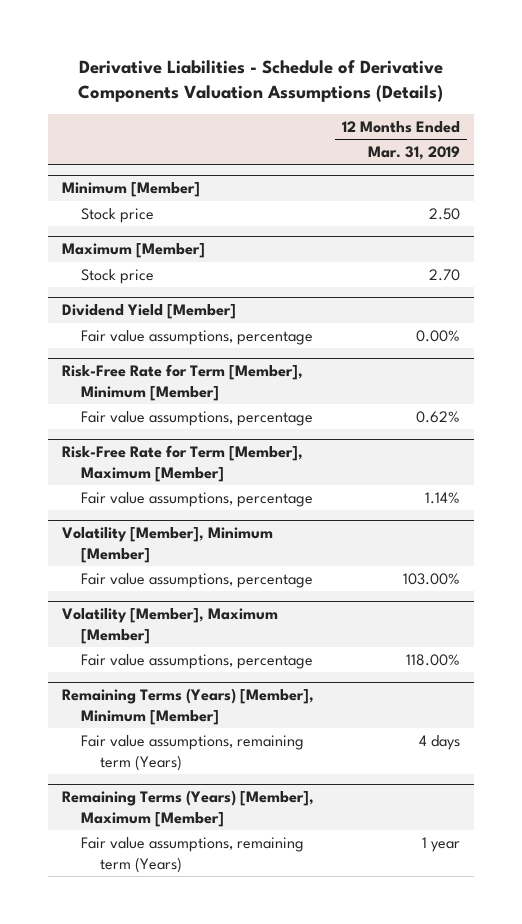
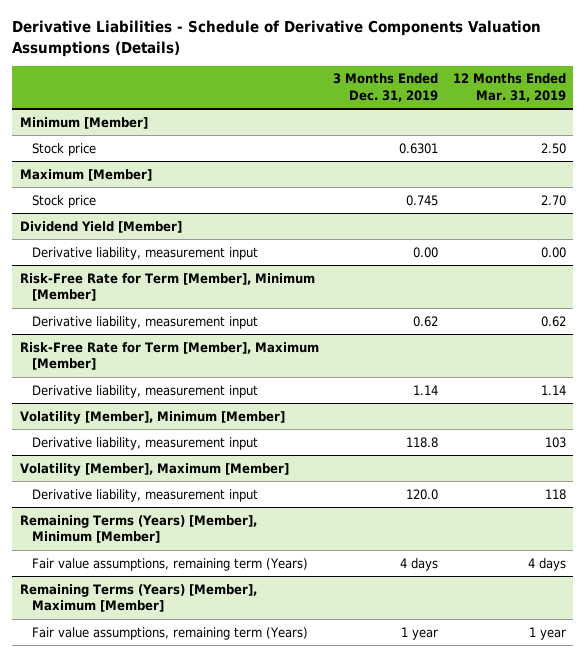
- | 12 Months Ended Mar. 31, 2019
+ | 3 Months Ended Dec. 31, 2019 | 12 Months Ended Mar. 31, 2019
@ Dividend Yield [Member]
- Fair value assumptions, percentage | 0.00%
+ Derivative liability, measurement input | 0.00 | 0.00
@ Risk-Free Rate for Term [Member], Minimum [Member]
- Fair value assumptions, percentage | 0.62%
+ Derivative liability, measurement input | 0.62 | 0.62
@ Risk-Free Rate for Term [Member], Maximum [Member]
- Fair value assumptions, percentage | 1.14%
+ Derivative liability, measurement input | 1.14 | 1.14
@ Volatility [Member], Minimum [Member]
- Fair value assumptions, percentage | 103.00%
+ Derivative liability, measurement input | 118.8 | 103
@ Volatility [Member], Maximum [Member]
- Fair value assumptions, percentage | 118.00%
+ Derivative liability, measurement input | 120.0 | 118

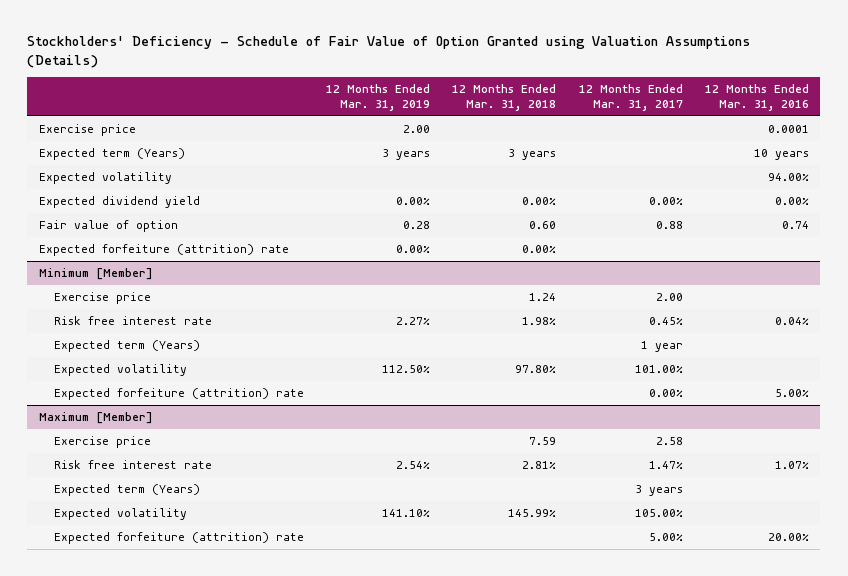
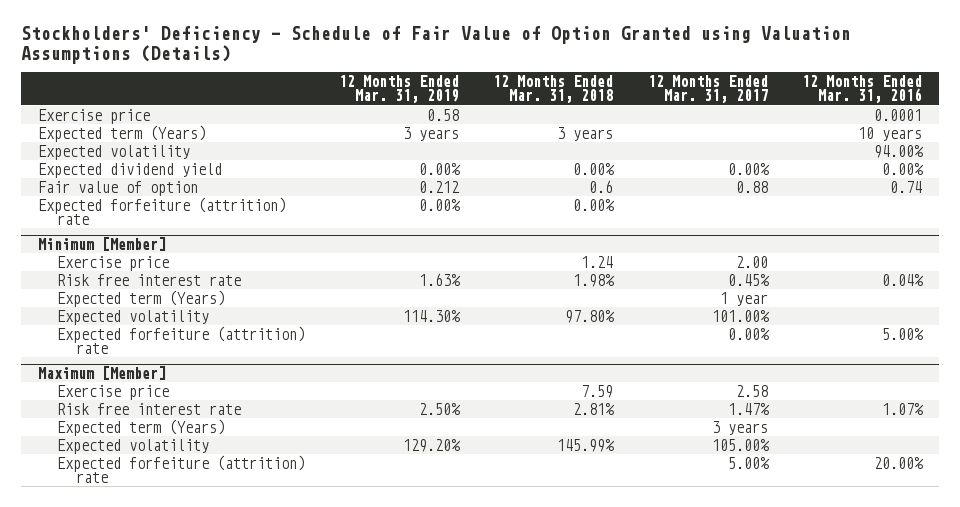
- Exercise price | 2.00 | | | 0.0001
+ Exercise price | 0.58 | | | 0.0001
- Fair value of option | 0.28 | 0.60 | 0.88 | 0.74
+ Fair value of option | 0.212 | 0.6 | 0.88 | 0.74
@ Minimum [Member]
- Risk free interest rate | 2.27% | 1.98% | 0.45% | 0.04%
+ Risk free interest rate | 1.63% | 1.98% | 0.45% | 0.04%
- Expected volatility | 112.50% | 97.80% | 101.00% |
+ Expected volatility | 114.30% | 97.80% | 101.00% |
@ Maximum [Member]
- Risk free interest rate | 2.54% | 2.81% | 1.47% | 1.07%
+ Risk free interest rate | 2.50% | 2.81% | 1.47% | 1.07%
- Expected volatility | 141.10% | 145.99% | 105.00% |
+ Expected volatility | 129.20% | 145.99% | 105.00% |

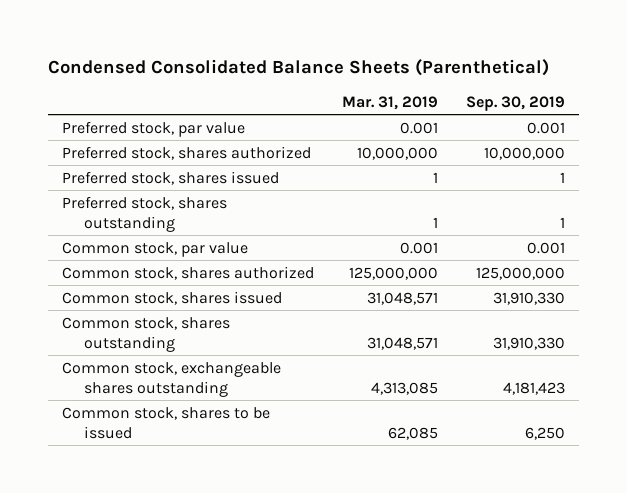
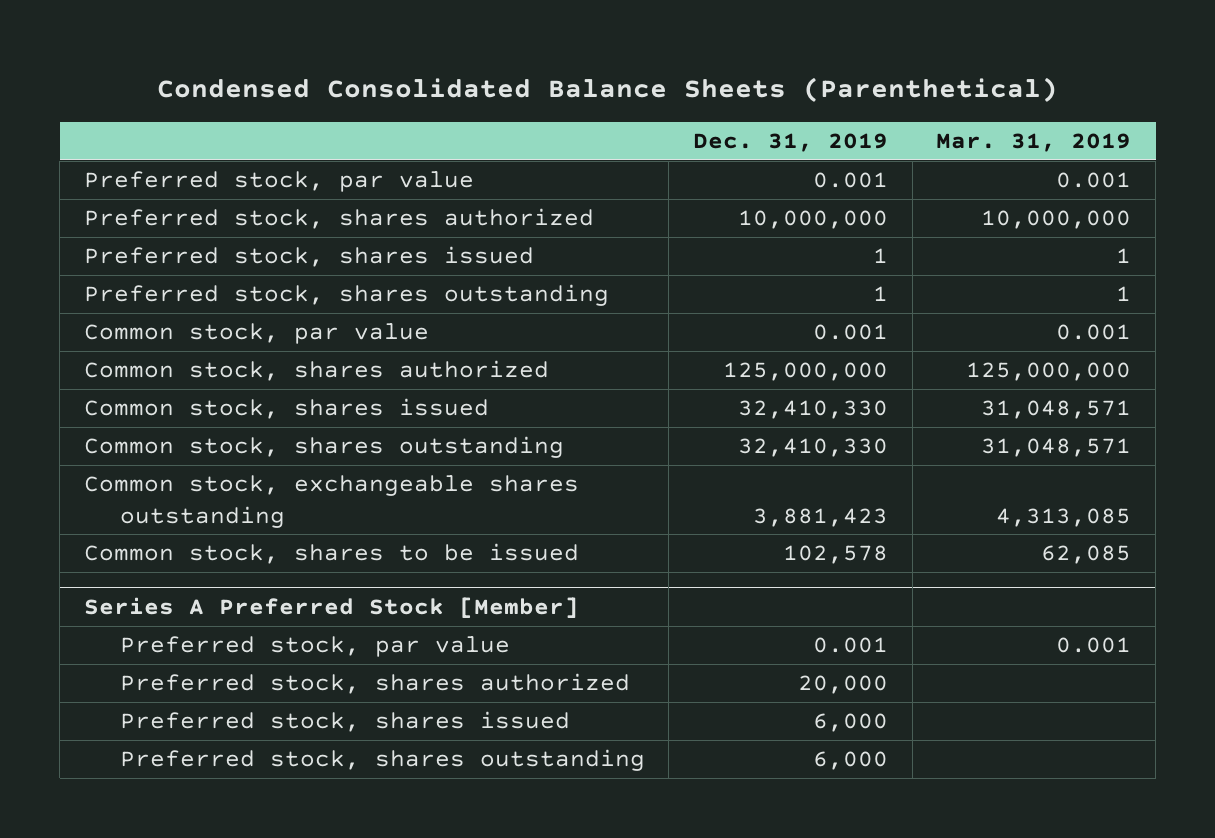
- | Mar. 31, 2019 | Sep. 30, 2019
+ | Dec. 31, 2019 | Mar. 31, 2019
+ Series A Preferred Stock [Member]
+ Preferred stock, par value | 0.001 | 0.001
+ Preferred stock, shares authorized | 20,000 |
+ Preferred stock, shares issued | 6,000 |
+ Preferred stock, shares outstanding | 6,000 |

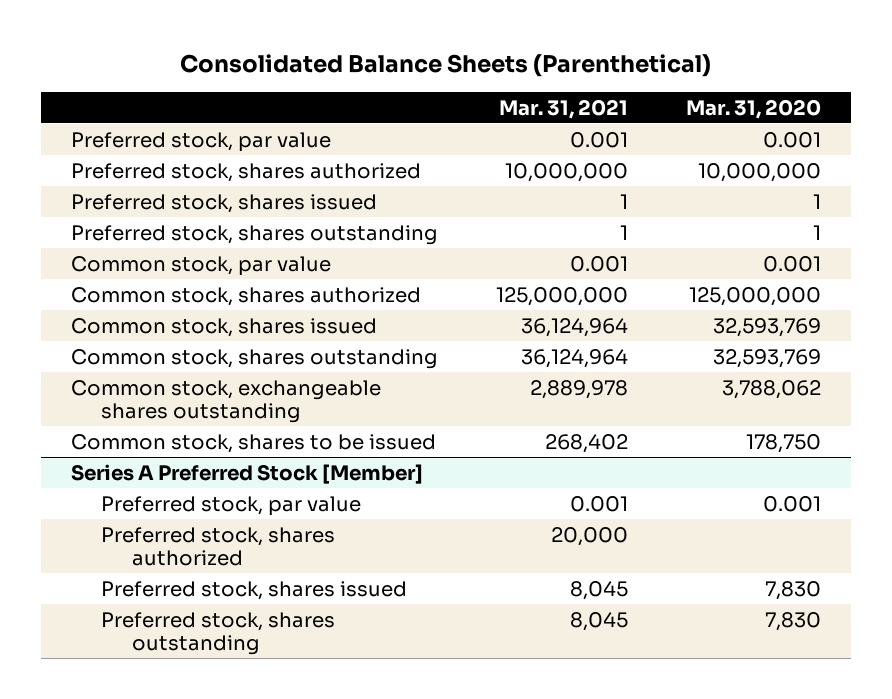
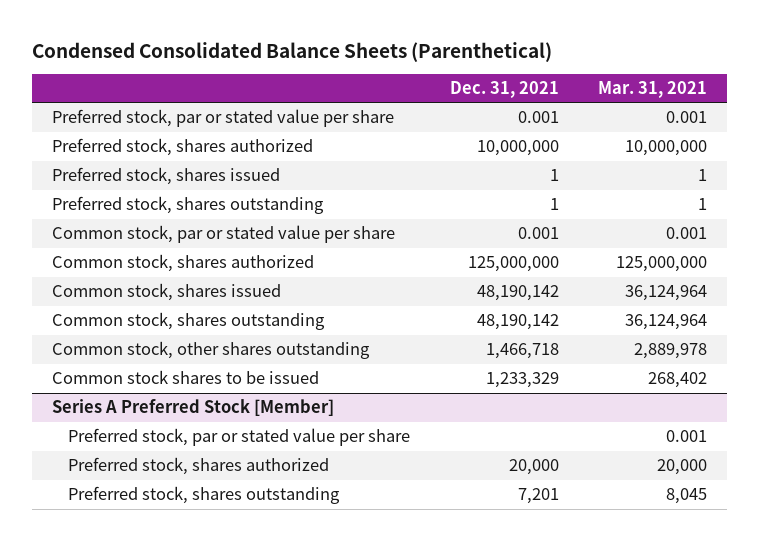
- Consolidated Balance Sheets (Parenthetical)
+ Condensed Consolidated Balance Sheets (Parenthetical)
- | Mar. 31, 2021 | Mar. 31, 2020
+ | Dec. 31, 2021 | Mar. 31, 2021
- Preferred stock, par value | 0.001 | 0.001
+ Preferred stock, par or stated value per share | 0.001 | 0.001
- Common stock, par value | 0.001 | 0.001
+ Common stock, par or stated value per share | 0.001 | 0.001
- Common stock, exchangeable shares outstanding | 2,889,978 | 3,788,062
- Common stock, shares to be issued | 268,402 | 178,750
+ Common stock, other shares outstanding | 1,466,718 | 2,889,978
+ Common stock shares to be issued | 1,233,329 | 268,402
@ Series A Preferred Stock [Member]
- Preferred stock, par value | 0.001 | 0.001
+ Preferred stock, par or stated value per share | | 0.001
- Preferred stock, shares issued | 8,045 | 7,830

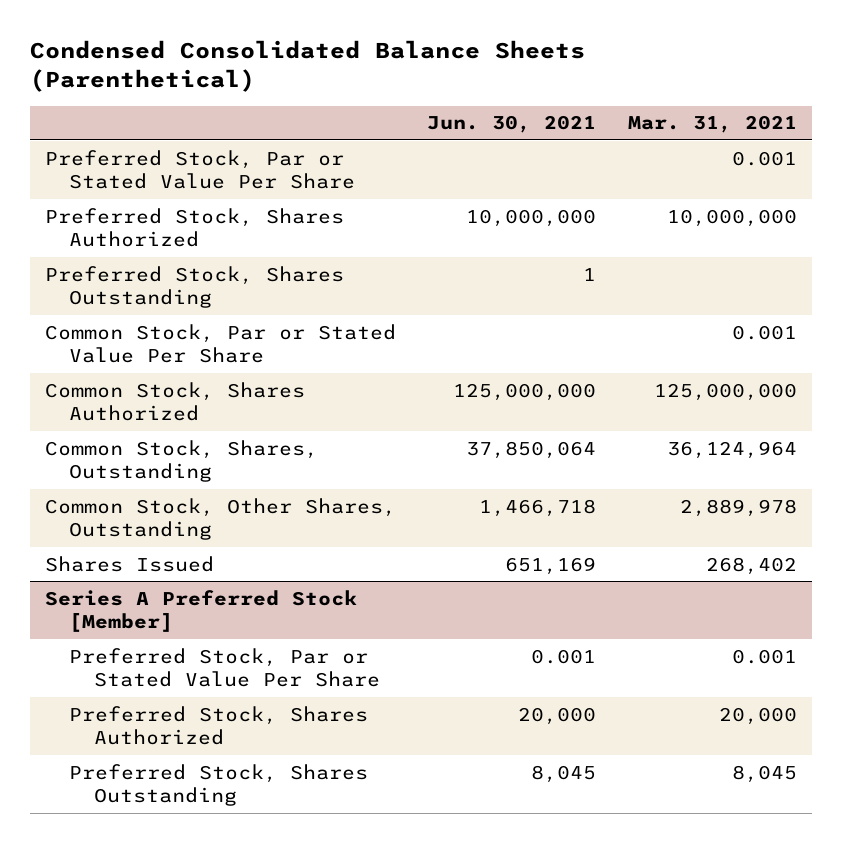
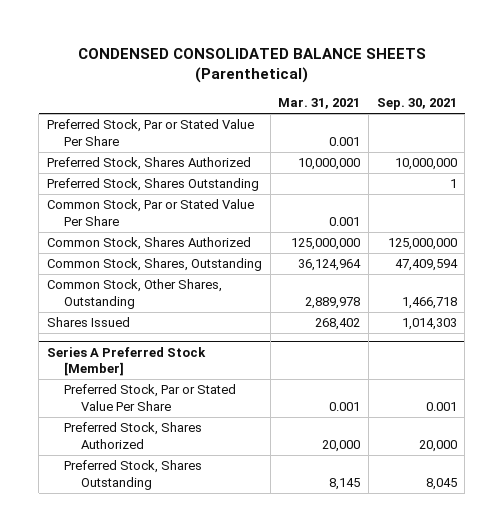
- Condensed Consolidated Balance Sheets (Parenthetical)
+ CONDENSED CONSOLIDATED BALANCE SHEETS (Parenthetical)
- | Jun. 30, 2021 | Mar. 31, 2021
+ | Mar. 31, 2021 | Sep. 30, 2021
@ Series A Preferred Stock [Member]
- Preferred Stock, Shares Outstanding | 8,045 | 8,045
+ Preferred Stock, Shares Outstanding | 8,145 | 8,045

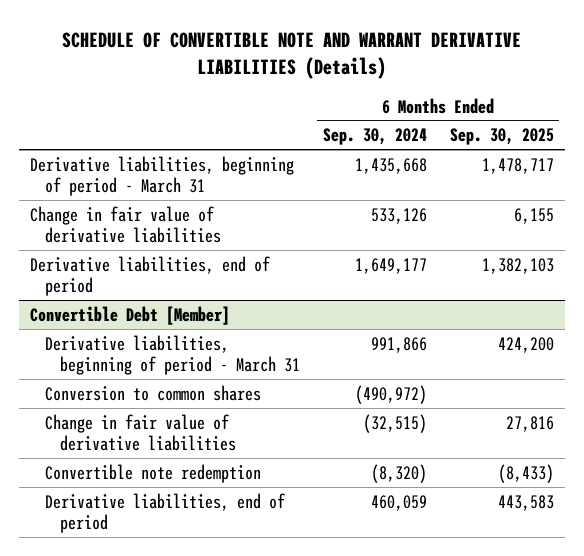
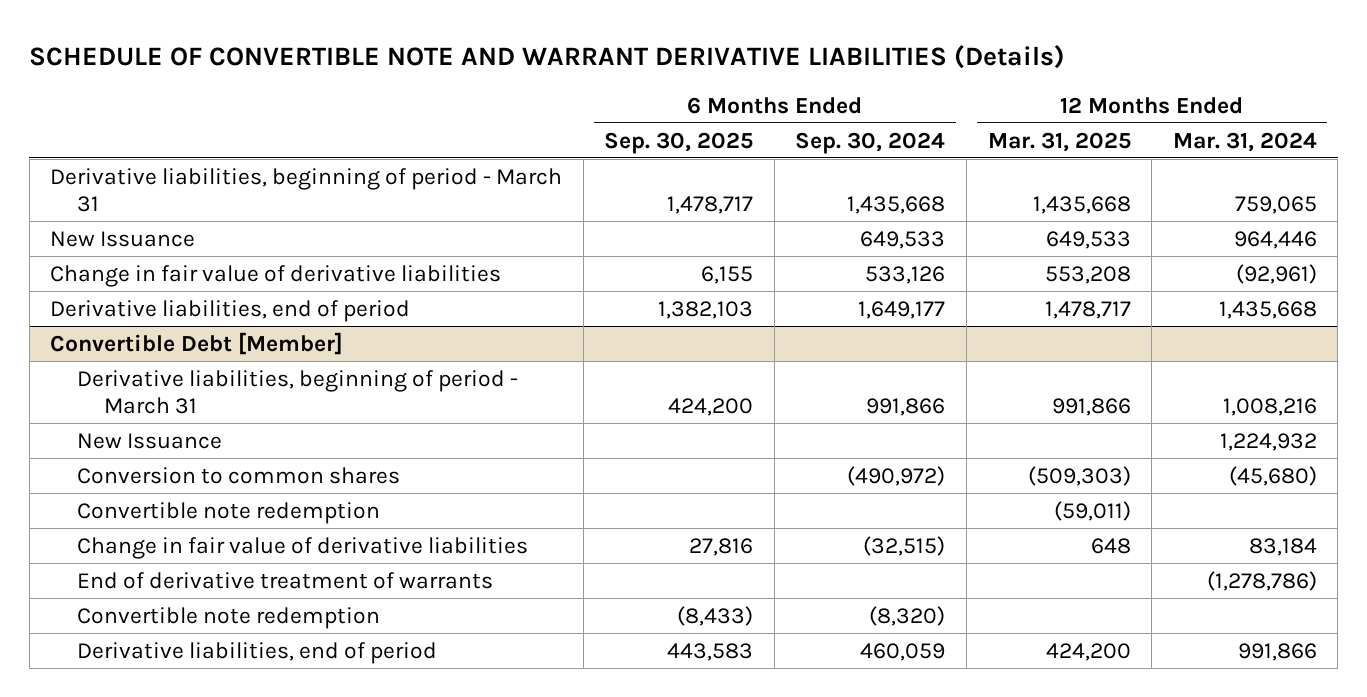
- | 6 Months Ended Sep. 30, 2024 | 6 Months Ended Sep. 30, 2025
+ | 6 Months Ended Sep. 30, 2025 | 6 Months Ended Sep. 30, 2024 | 12 Months Ended Mar. 31, 2025 | 12 Months Ended Mar. 31, 2024
+ New Issuance | | 649,533 | 649,533 | 964,446
@ Convertible Debt [Member]
+ New Issuance | | | | 1,224,932
+ Convertible note redemption | | | (59,011) |
+ End of derivative treatment of warrants | | | | (1,278,786)

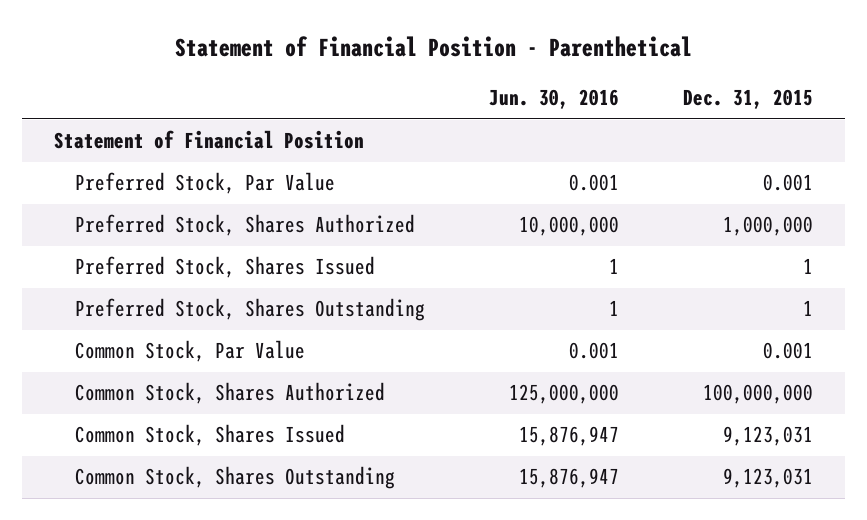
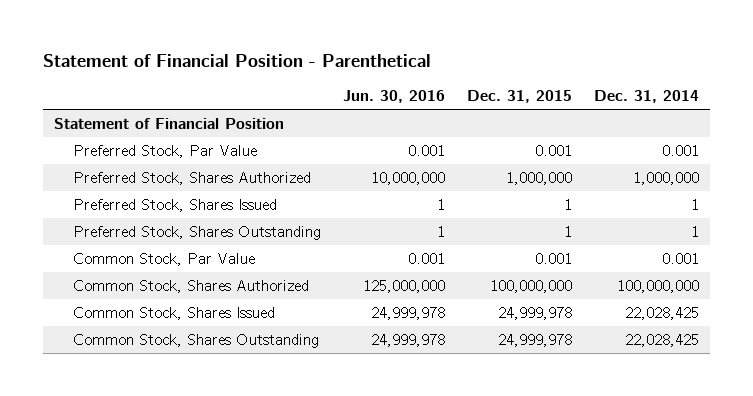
- | Jun. 30, 2016 | Dec. 31, 2015
+ | Jun. 30, 2016 | Dec. 31, 2015 | Dec. 31, 2014
- Common Stock, Shares Issued | 15,876,947 | 9,123,031
- Common Stock, Shares Outstanding | 15,876,947 | 9,123,031
+ Common Stock, Shares Issued | 24,999,978 | 24,999,978 | 22,028,425
+ Common Stock, Shares Outstanding | 24,999,978 | 24,999,978 | 22,028,425

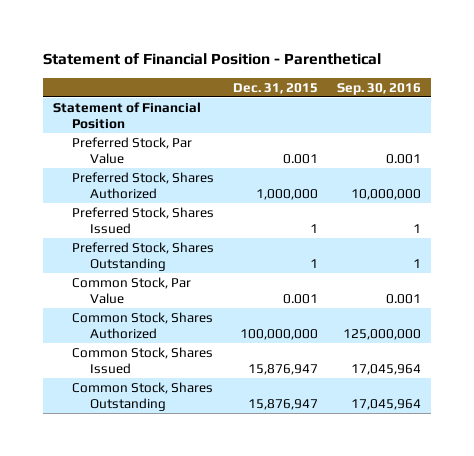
- | Jun. 30, 2016 | Dec. 31, 2015 | Dec. 31, 2014
+ | Dec. 31, 2015 | Sep. 30, 2016
- Common Stock, Shares Issued | 24,999,978 | 24,999,978 | 22,028,425
- Common Stock, Shares Outstanding | 24,999,978 | 24,999,978 | 22,028,425
+ Common Stock, Shares Issued | 15,876,947 | 17,045,964
+ Common Stock, Shares Outstanding | 15,876,947 | 17,045,964

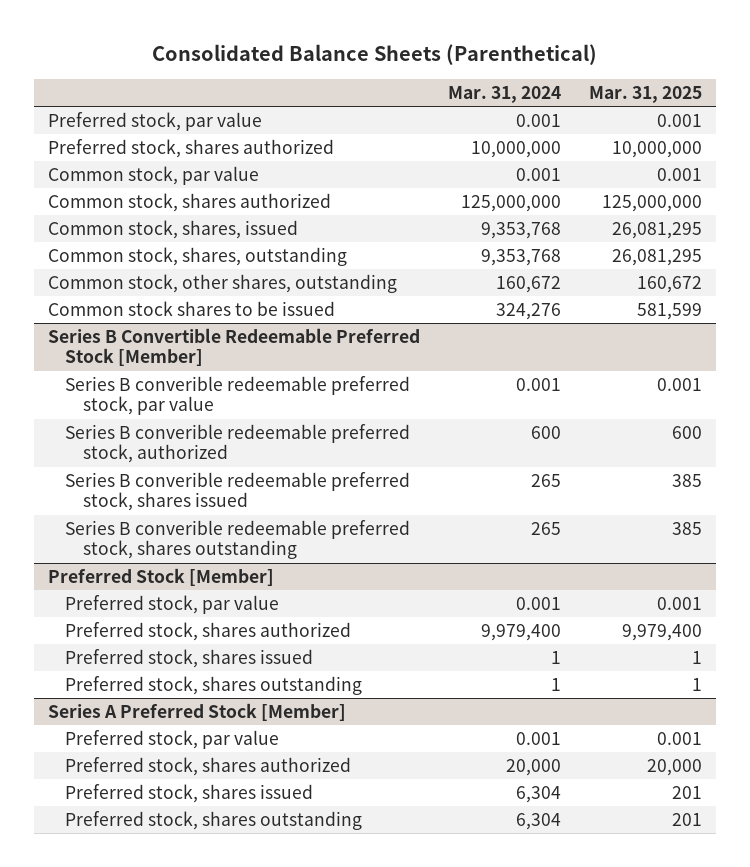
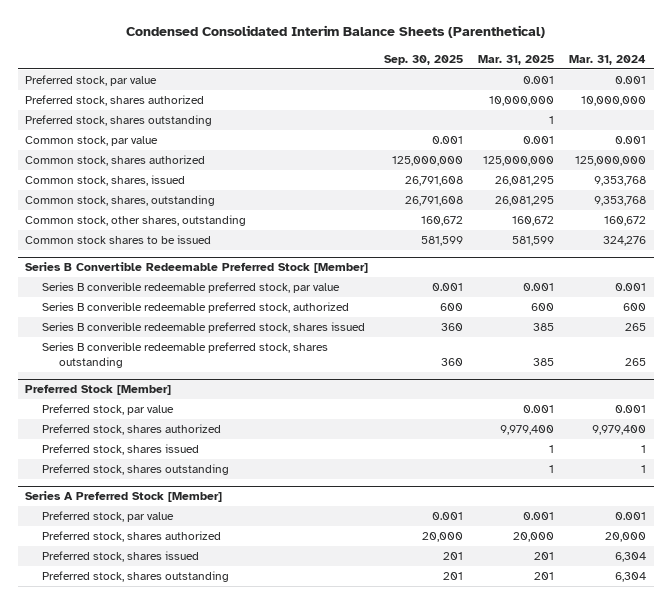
- Consolidated Balance Sheets (Parenthetical)
+ Condensed Consolidated Interim Balance Sheets (Parenthetical)
- | Mar. 31, 2024 | Mar. 31, 2025
+ | Sep. 30, 2025 | Mar. 31, 2025 | Mar. 31, 2024
+ Preferred stock, shares outstanding | | 1 |

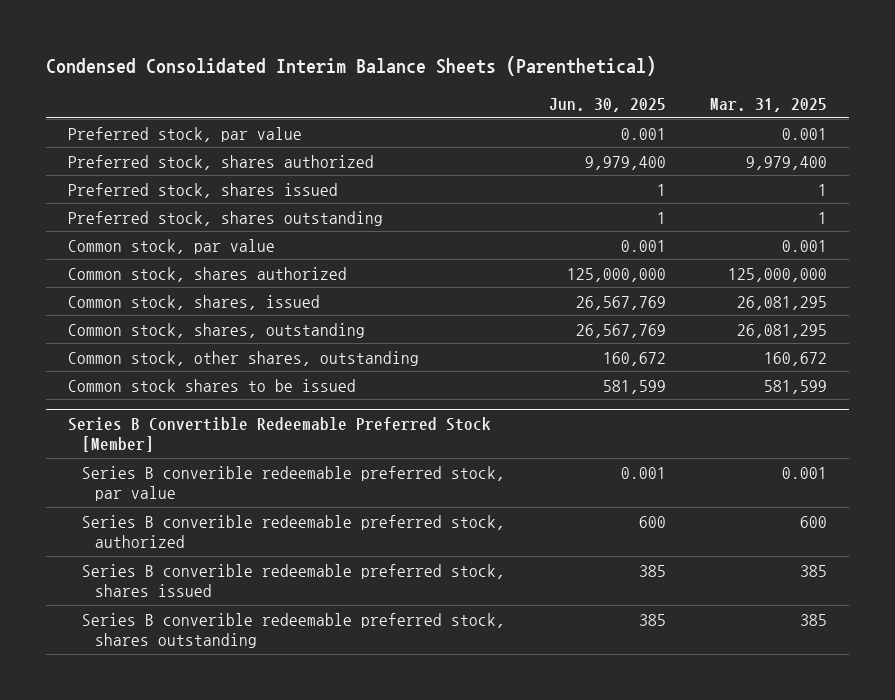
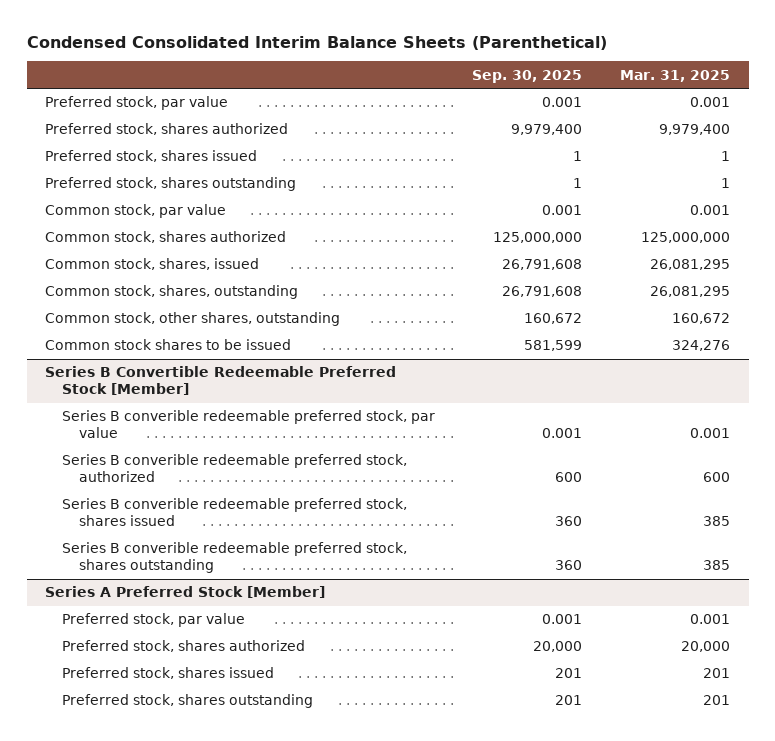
- | Jun. 30, 2025 | Mar. 31, 2025
+ | Sep. 30, 2025 | Mar. 31, 2025
- Common stock shares to be issued | 581,599 | 581,599
+ Common stock shares to be issued | 581,599 | 324,276
+ Series A Preferred Stock [Member]
+ Preferred stock, par value | 0.001 | 0.001
+ Preferred stock, shares authorized | 20,000 | 20,000
+ Preferred stock, shares issued | 201 | 201
+ Preferred stock, shares outstanding | 201 | 201

